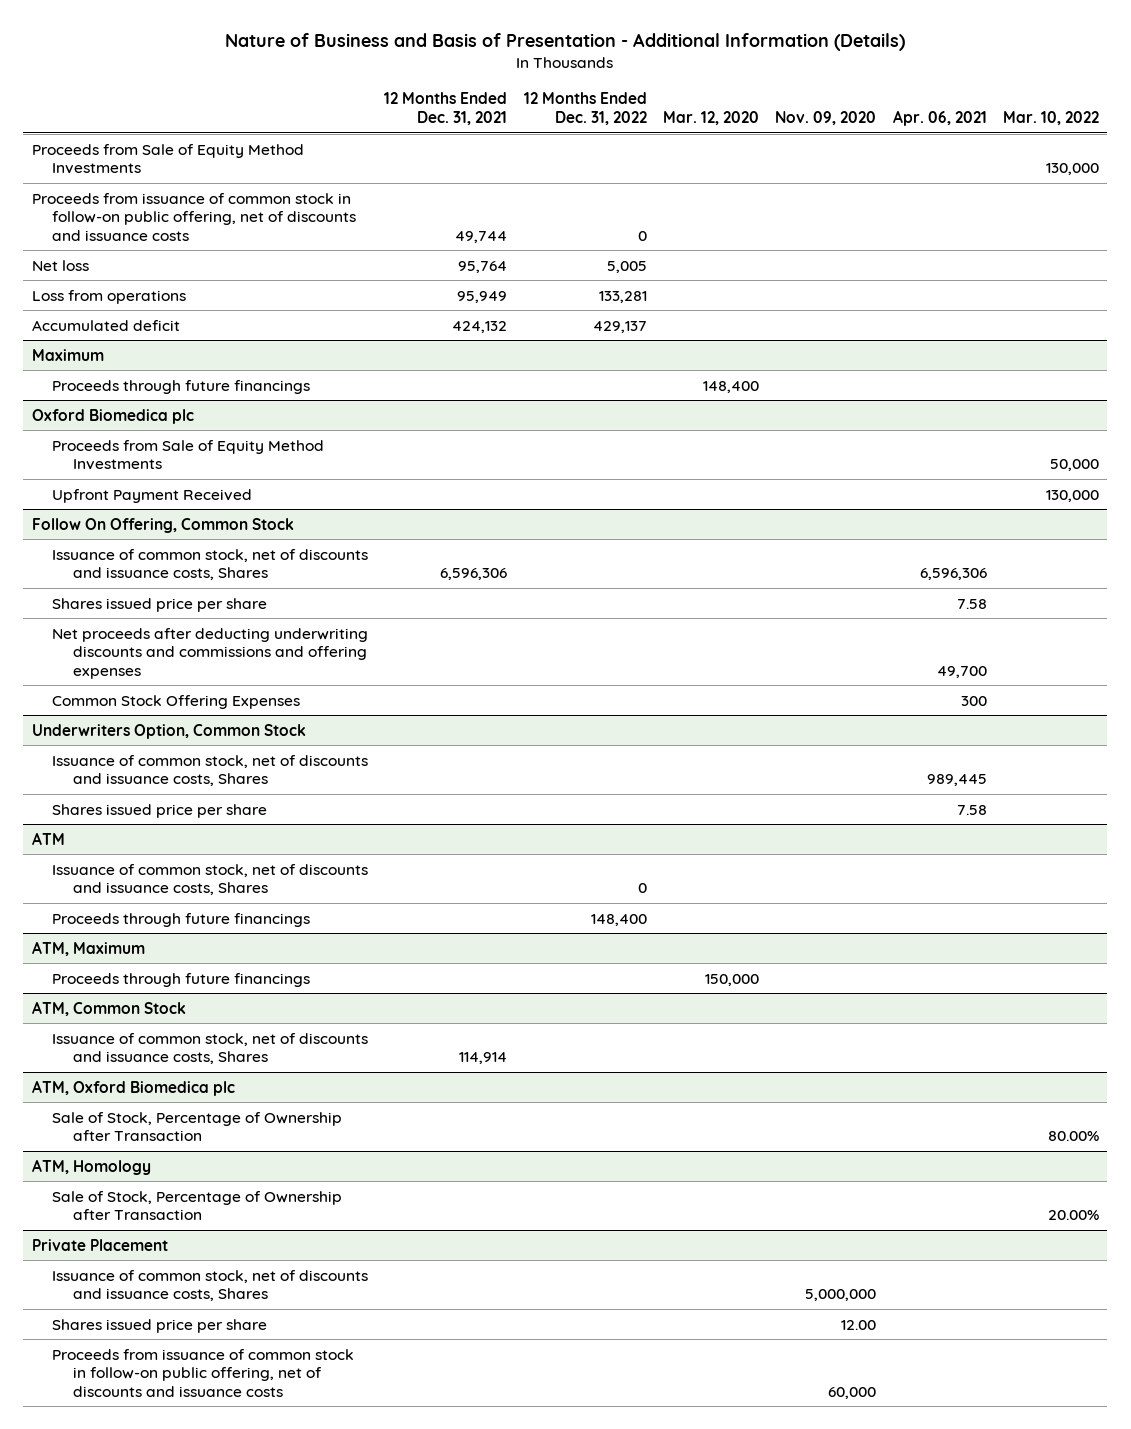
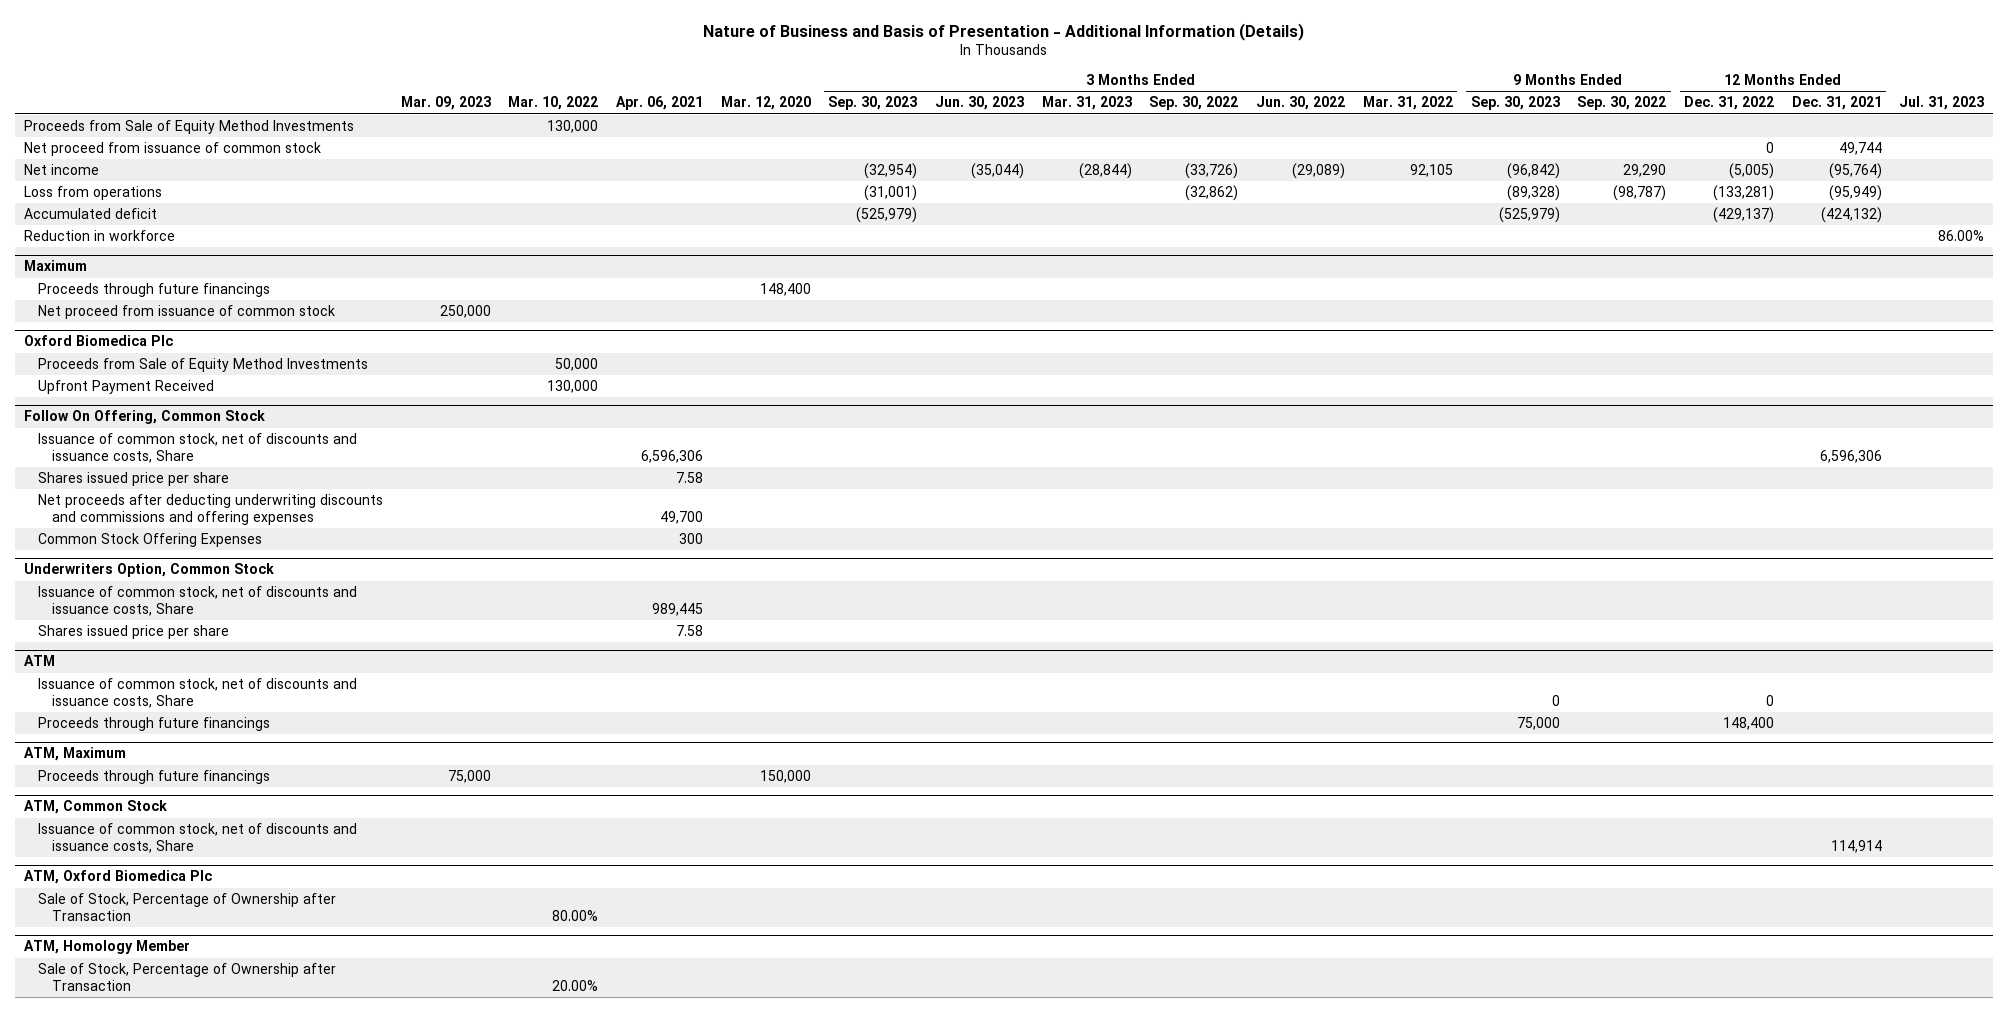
- | 12 Months Ended Dec. 31, 2021 | 12 Months Ended Dec. 31, 2022 | Mar. 12, 2020 | Nov. 09, 2020 | Apr. 06, 2021 | Mar. 10, 2022
+ | Mar. 09, 2023 | Mar. 10, 2022 | Apr. 06, 2021 | Mar. 12, 2020 | 3 Months Ended Sep. 30, 2023 | 3 Months Ended Jun. 30, 2023 | 3 Months Ended Mar. 31, 2023 | 3 Months Ended Sep. 30, 2022 | 3 Months Ended Jun. 30, 2022 | 3 Months Ended Mar. 31, 2022 | 9 Months Ended Sep. 30, 2023 | 9 Months Ended Sep. 30, 2022 | 12 Months Ended Dec. 31, 2022 | 12 Months Ended Dec. 31, 2021 | Jul. 31, 2023
- Proceeds from issuance of common stock in follow-on public offering, net of discounts and issuance costs | 49,744 | 0 | | | |
- Net loss | 95,764 | 5,005 | | | |
- Loss from operations | 95,949 | 133,281 | | | |
- Accumulated deficit | 424,132 | 429,137 | | | |
+ Net proceed from issuance of common stock | | | | | | | | | | | | | 0 | 49,744 |
+ Net income | | | | | (32,954) | (35,044) | (28,844) | (33,726) | (29,089) | 92,105 | (96,842) | 29,290 | (5,005) | (95,764) |
+ Loss from operations | | | | | (31,001) | | | (32,862) | | | (89,328) | (98,787) | (133,281) | (95,949) |
+ Accumulated deficit | | | | | (525,979) | | | | | | (525,979) | | (429,137) | (424,132) |
+ Reduction in workforce | | | | | | | | | | | | | | | 86.00%
- Oxford Biomedica plc
@ Maximum
+ Net proceed from issuance of common stock | 250,000 | | | | | | | | | | | | | |
+ Oxford Biomedica Plc
@ Follow On Offering, Common Stock
- Issuance of common stock, net of discounts and issuance costs, Shares | 6,596,306 | | | | 6,596,306 |
+ Issuance of common stock, net of discounts and issuance costs, Share | | | 6,596,306 | | | | | | | | | | | 6,596,306 |
@ Underwriters Option, Common Stock
- Issuance of common stock, net of discounts and issuance costs, Shares | | | | | 989,445 |
+ Issuance of common stock, net of discounts and issuance costs, Share | | | 989,445 | | | | | | | | | | | |
@ ATM
- Issuance of common stock, net of discounts and issuance costs, Shares | | 0 | | | |
+ Issuance of common stock, net of discounts and issuance costs, Share | | | | | | | | | | | 0 | | 0 | |
@ ATM, Common Stock
- Issuance of common stock, net of discounts and issuance costs, Shares | 114,914 | | | | |
- ATM, Oxford Biomedica plc
@ ATM, Common Stock
+ Issuance of common stock, net of discounts and issuance costs, Share | | | | | | | | | | | | | | 114,914 |
+ ATM, Oxford Biomedica Plc
- ATM, Homology
+ ATM, Homology Member
- Private Placement
- Issuance of common stock, net of discounts and issuance costs, Shares | | | | 5,000,000 | |
- Shares issued price per share | | | | 12.00 | |
- Proceeds from issuance of common stock in follow-on public offering, net of discounts and issuance costs | | | | 60,000 | |

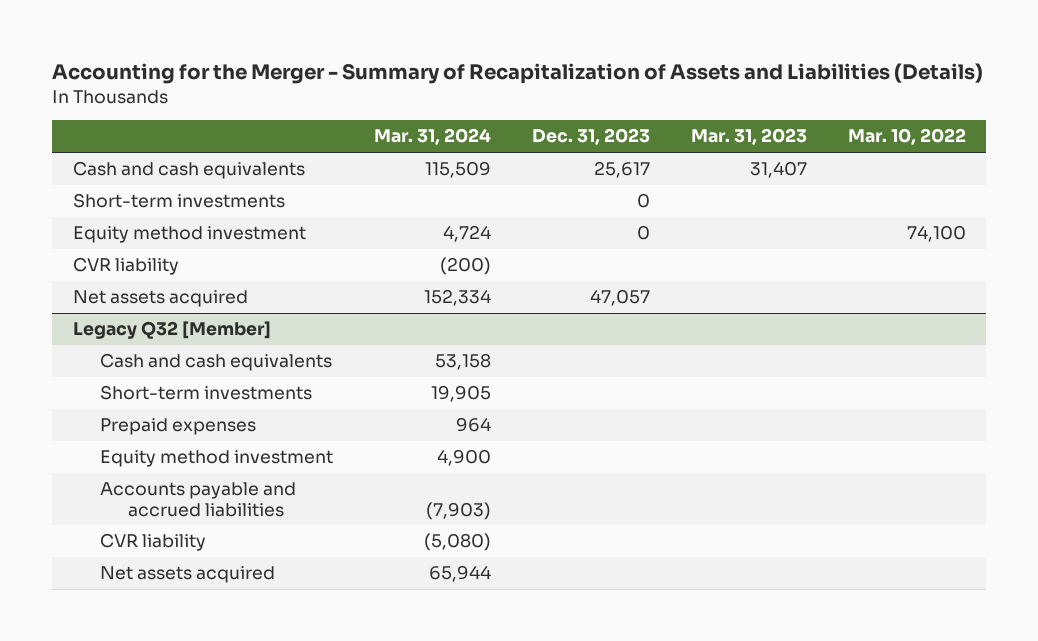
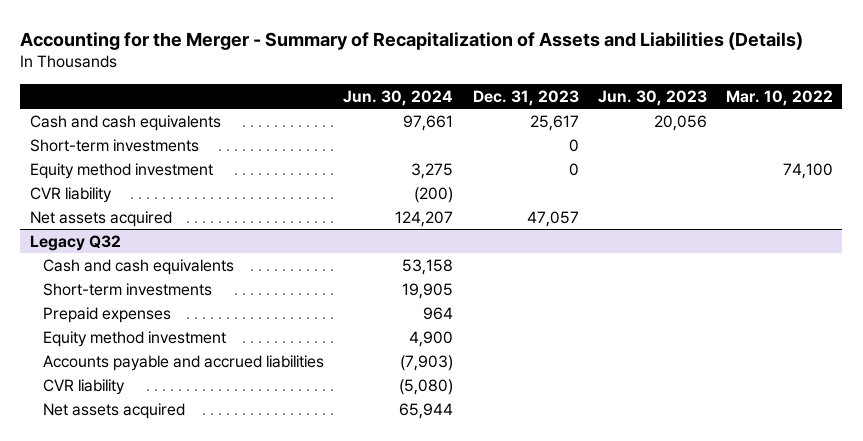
- | Mar. 31, 2024 | Dec. 31, 2023 | Mar. 31, 2023 | Mar. 10, 2022
+ | Jun. 30, 2024 | Dec. 31, 2023 | Jun. 30, 2023 | Mar. 10, 2022
- Legacy Q32 [Member]
+ Legacy Q32

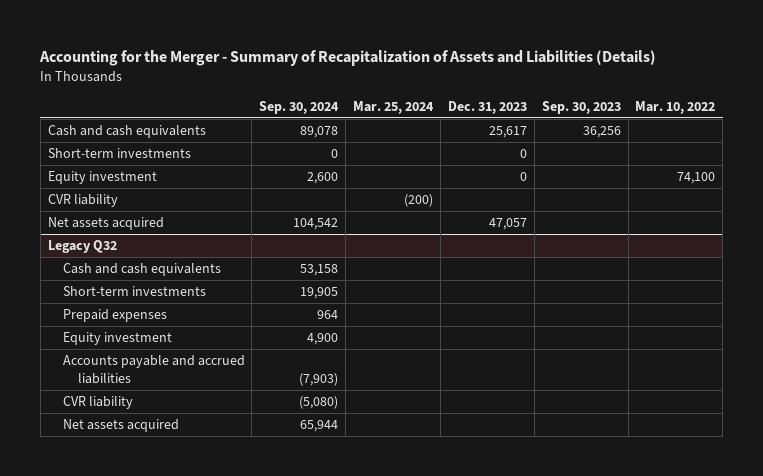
- | Jun. 30, 2024 | Dec. 31, 2023 | Jun. 30, 2023 | Mar. 10, 2022
+ | Sep. 30, 2024 | Mar. 25, 2024 | Dec. 31, 2023 | Sep. 30, 2023 | Mar. 10, 2022
- Equity method investment | 3,275 | 0 | | 74,100
+ Equity investment | 2,600 | | 0 | | 74,100
@ Legacy Q32
- Equity method investment | 4,900 | | |
+ Equity investment | 4,900 | | | |

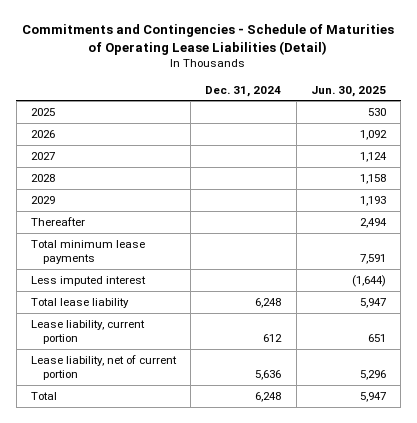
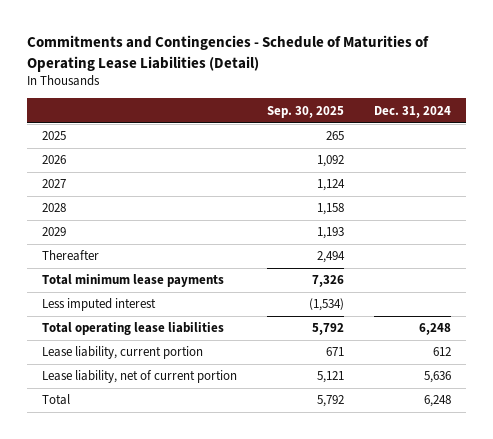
- | Dec. 31, 2024 | Jun. 30, 2025
+ | Sep. 30, 2025 | Dec. 31, 2024
- Total lease liability | 6,248 | 5,947
+ Total operating lease liabilities | 5,792 | 6,248

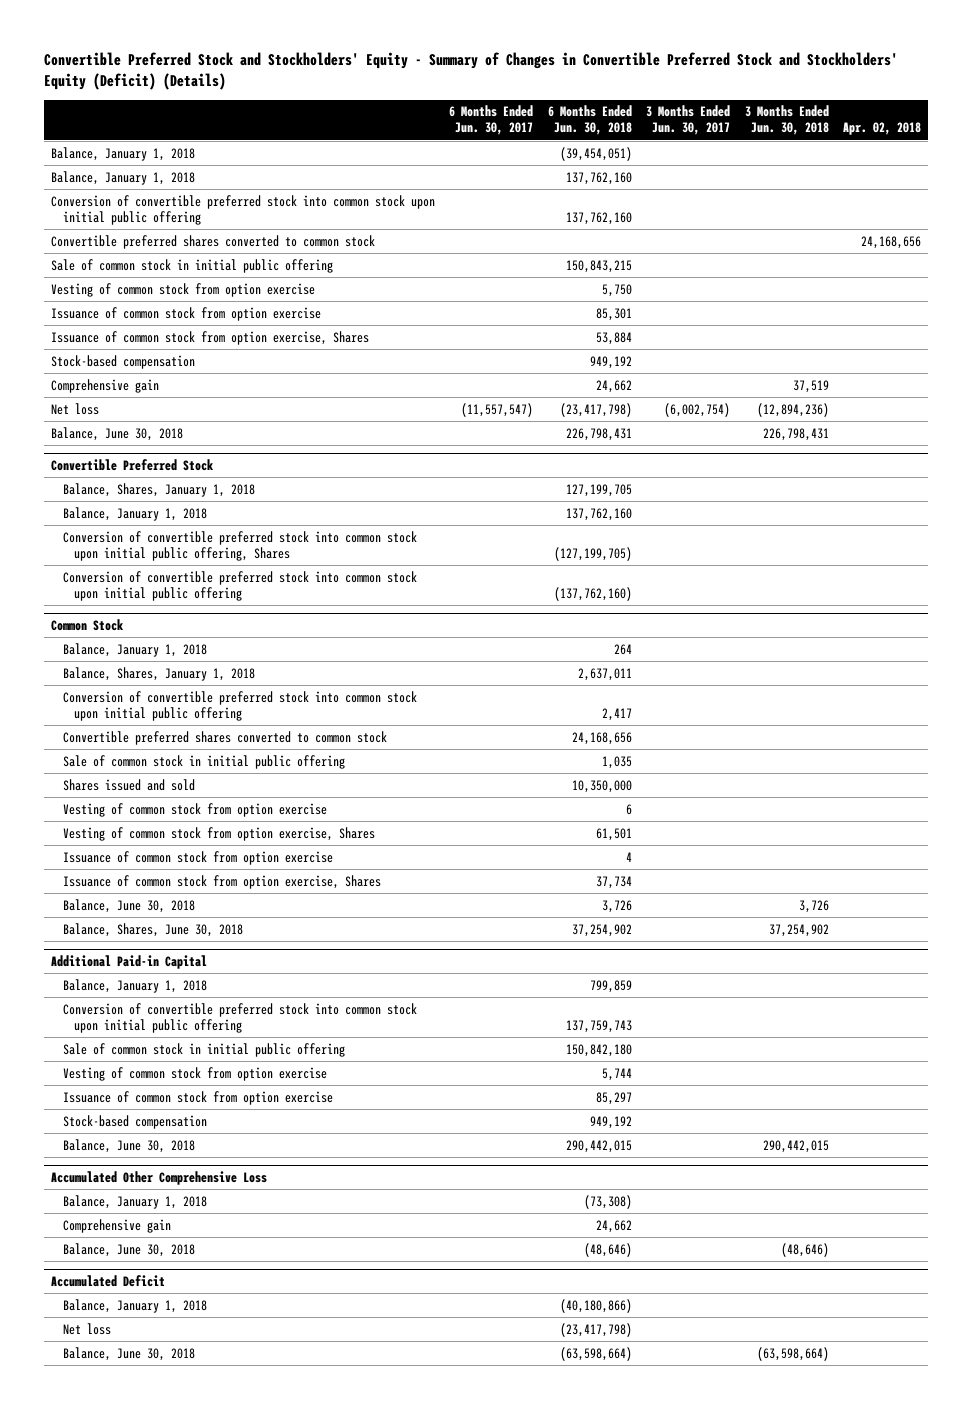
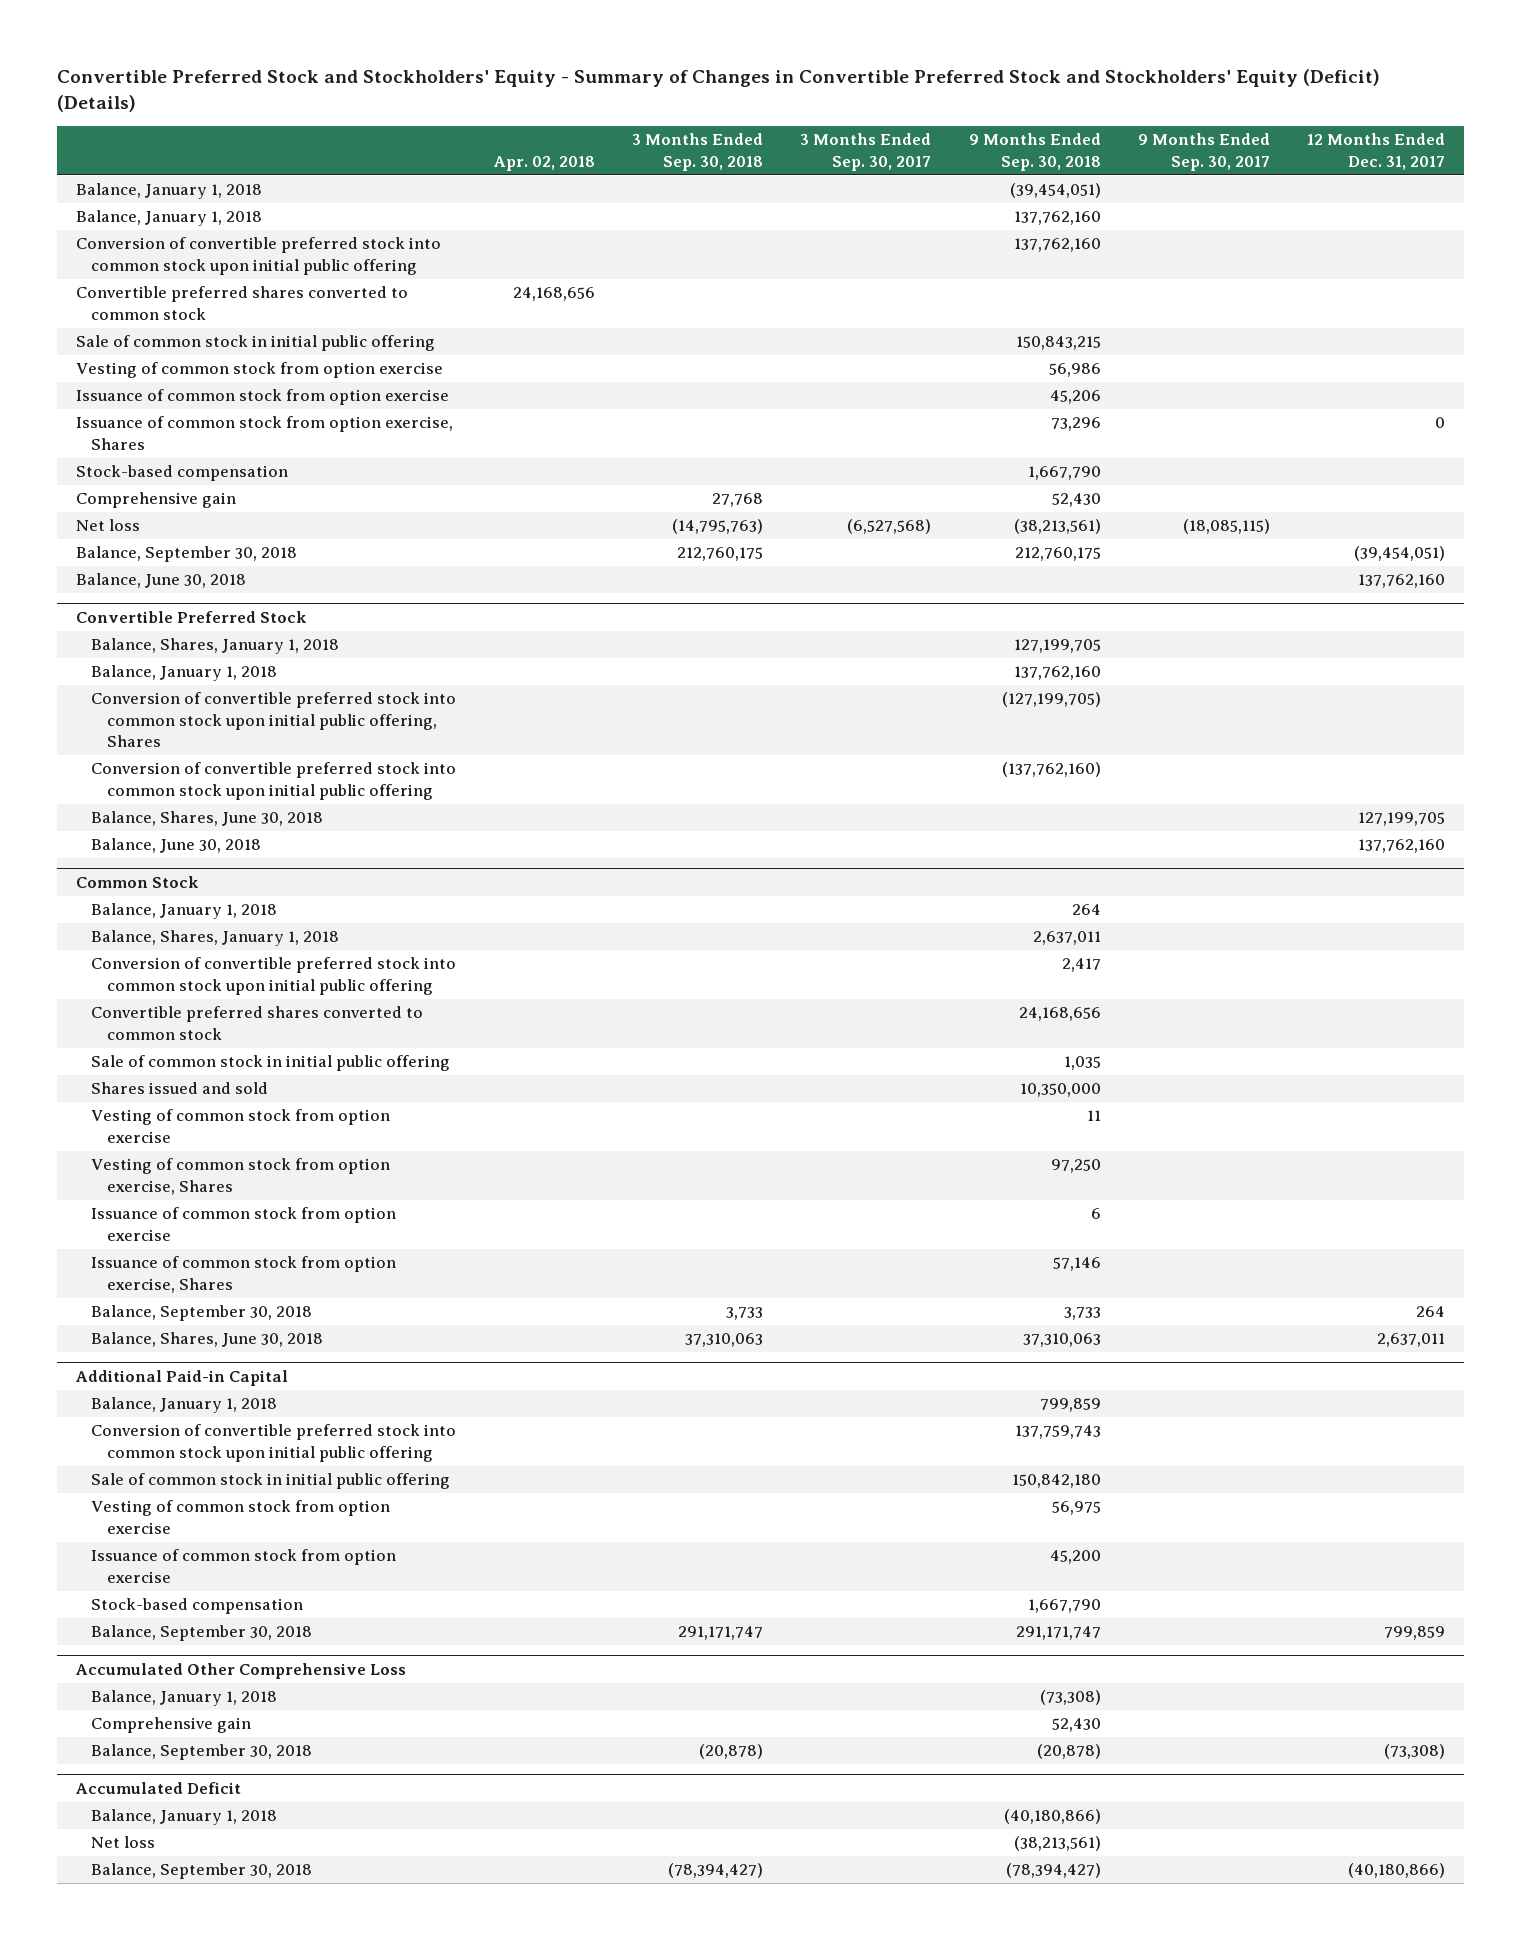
- | 6 Months Ended Jun. 30, 2017 | 6 Months Ended Jun. 30, 2018 | 3 Months Ended Jun. 30, 2017 | 3 Months Ended Jun. 30, 2018 | Apr. 02, 2018
+ | Apr. 02, 2018 | 3 Months Ended Sep. 30, 2018 | 3 Months Ended Sep. 30, 2017 | 9 Months Ended Sep. 30, 2018 | 9 Months Ended Sep. 30, 2017 | 12 Months Ended Dec. 31, 2017
+ Balance, September 30, 2018 | | 212,760,175 | | 212,760,175 | | (39,454,051)
@ Convertible Preferred Stock
+ Balance, Shares, June 30, 2018 | | | | | | 127,199,705
+ Balance, June 30, 2018 | | | | | | 137,762,160
@ Common Stock
- Balance, June 30, 2018 | | 3,726 | | 3,726 |
+ Balance, September 30, 2018 | | 3,733 | | 3,733 | | 264
@ Additional Paid-in Capital
- Balance, June 30, 2018 | | 290,442,015 | | 290,442,015 |
+ Balance, September 30, 2018 | | 291,171,747 | | 291,171,747 | | 799,859
@ Accumulated Other Comprehensive Loss
- Balance, June 30, 2018 | | (48,646) | | (48,646) |
+ Balance, September 30, 2018 | | (20,878) | | (20,878) | | (73,308)
@ Accumulated Deficit
- Balance, June 30, 2018 | | (63,598,664) | | (63,598,664) |
+ Balance, September 30, 2018 | | (78,394,427) | | (78,394,427) | | (40,180,866)

